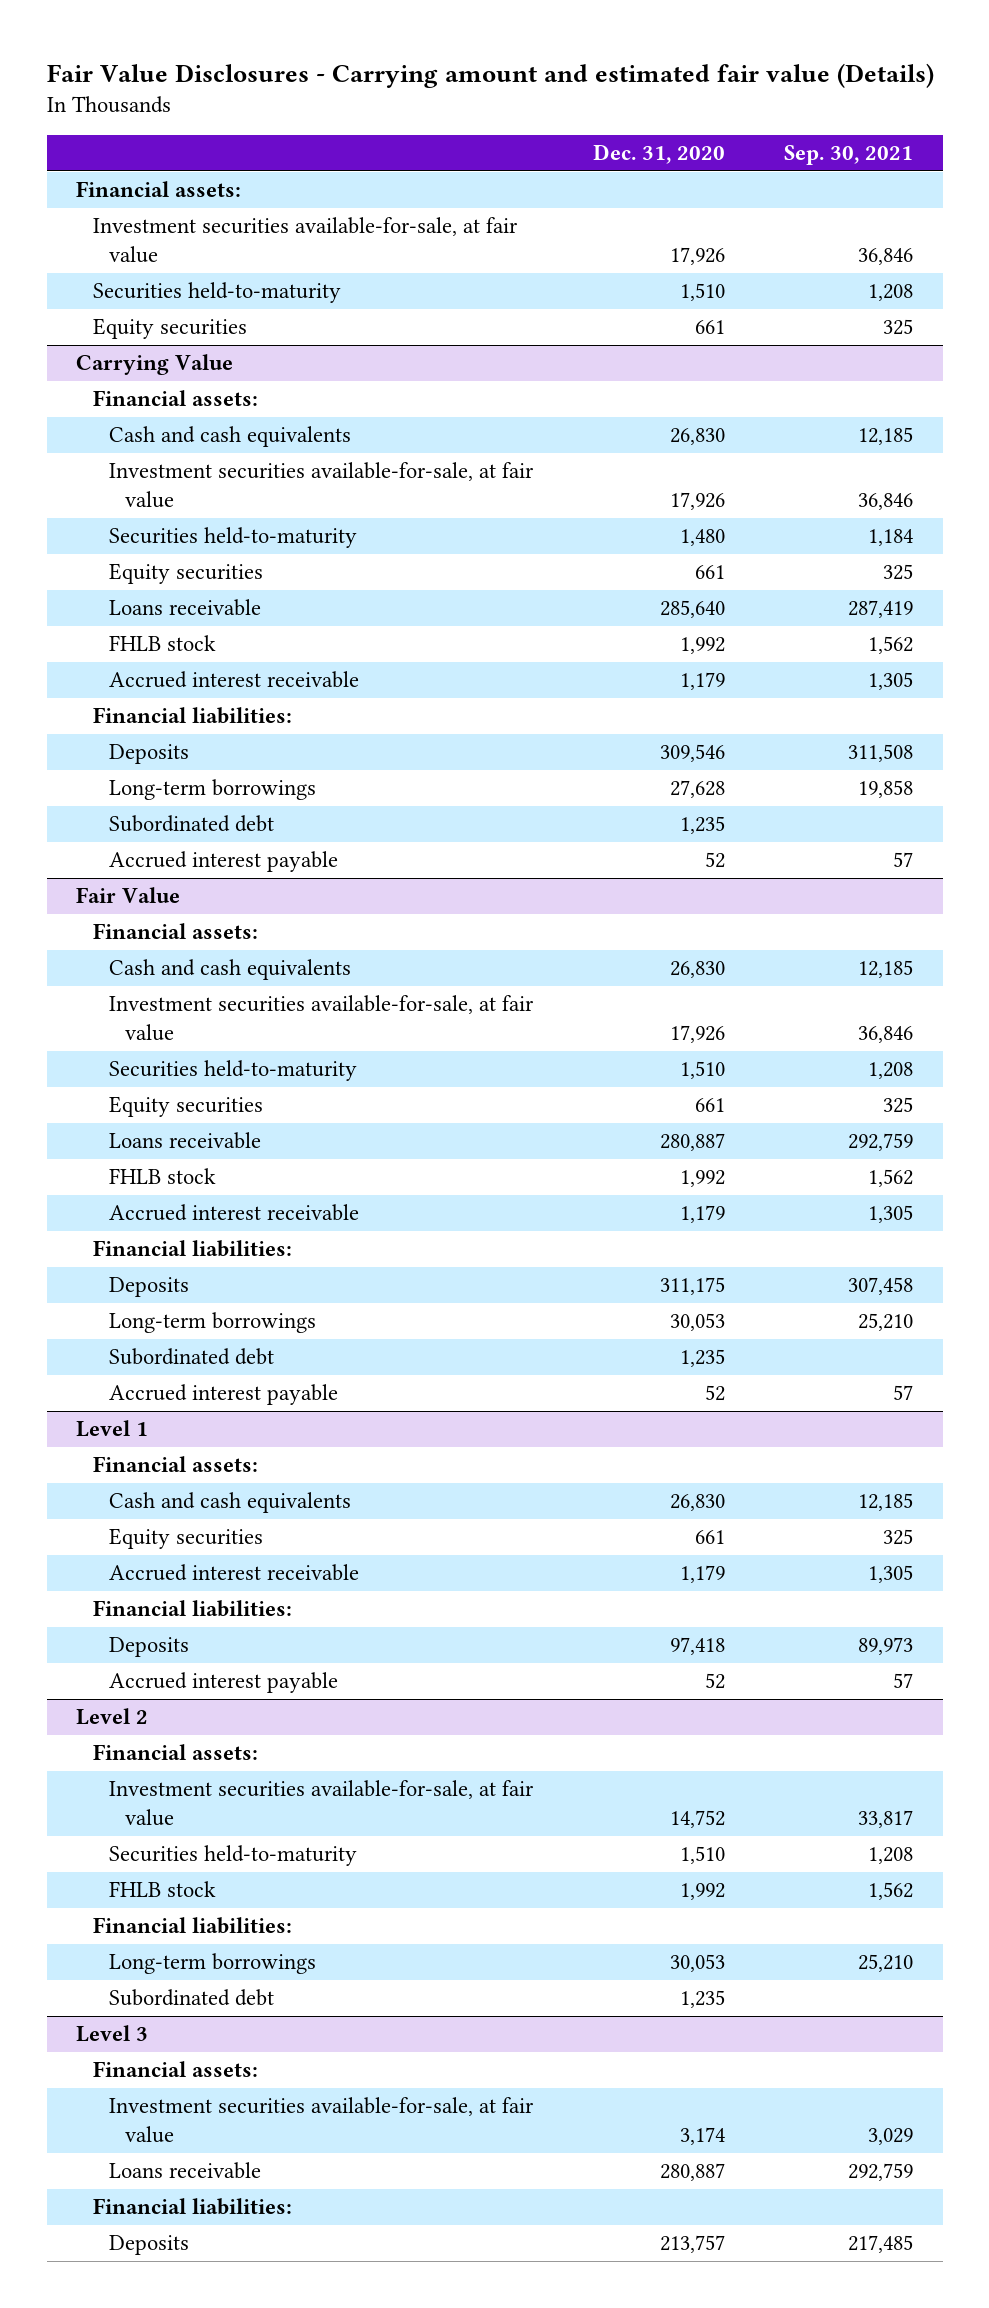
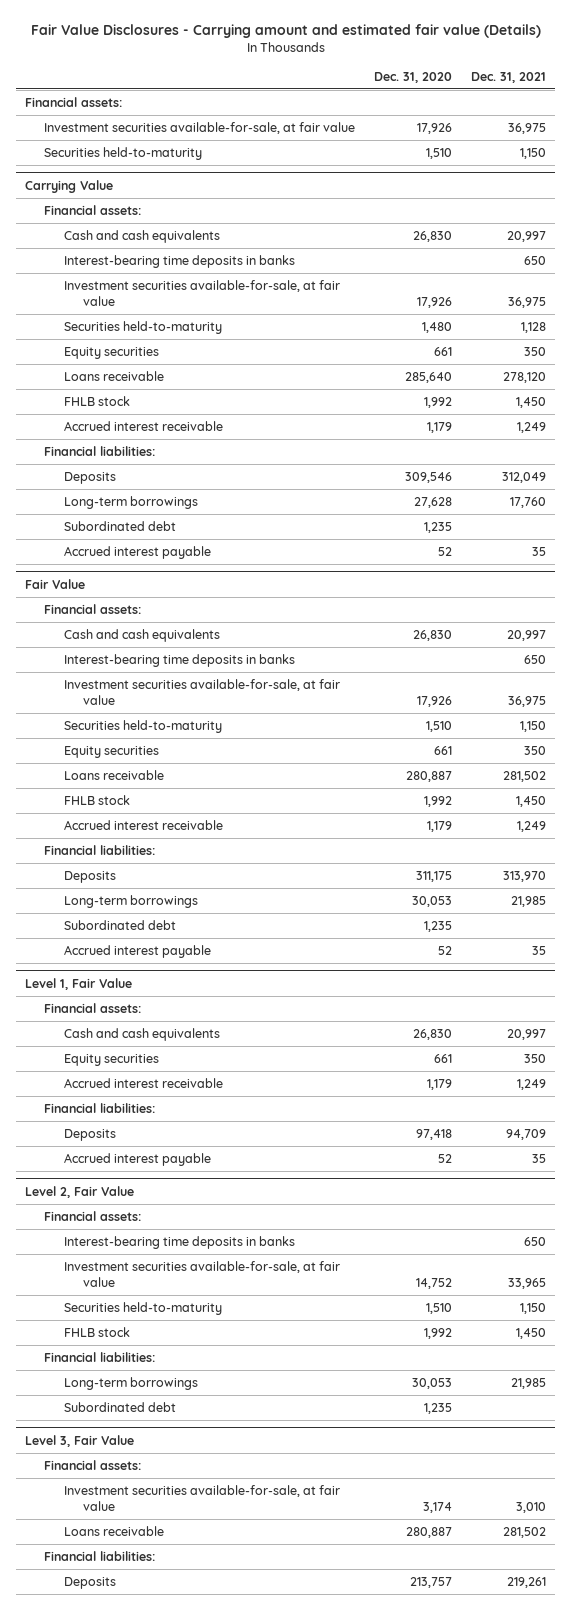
- | Dec. 31, 2020 | Sep. 30, 2021
+ | Dec. 31, 2020 | Dec. 31, 2021
- Equity securities | 661 | 325
@ Carrying Value
+ Interest-bearing time deposits in banks | | 650
@ Fair Value
+ Interest-bearing time deposits in banks | | 650
- Level 1
+ Level 1, Fair Value
- Level 2
+ Level 2, Fair Value
+ Interest-bearing time deposits in banks | | 650
- Level 3
+ Level 3, Fair Value

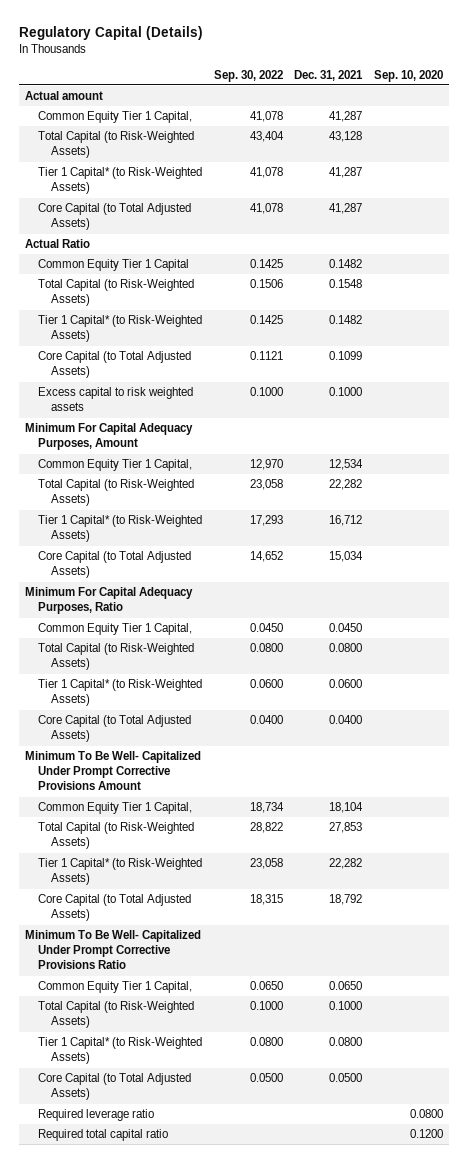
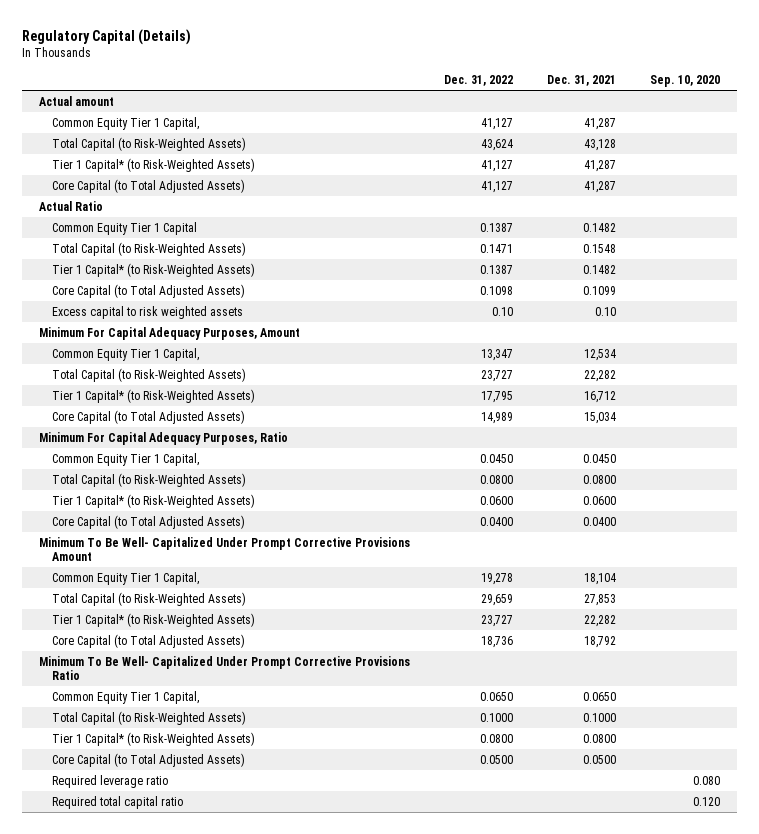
- | Sep. 30, 2022 | Dec. 31, 2021 | Sep. 10, 2020
+ | Dec. 31, 2022 | Dec. 31, 2021 | Sep. 10, 2020
- Excess capital to risk weighted assets | 0.1000 | 0.1000 |
+ Excess capital to risk weighted assets | 0.10 | 0.10 |
- Required leverage ratio | | | 0.0800
- Required total capital ratio | | | 0.1200
+ Required leverage ratio | | | 0.080
+ Required total capital ratio | | | 0.120

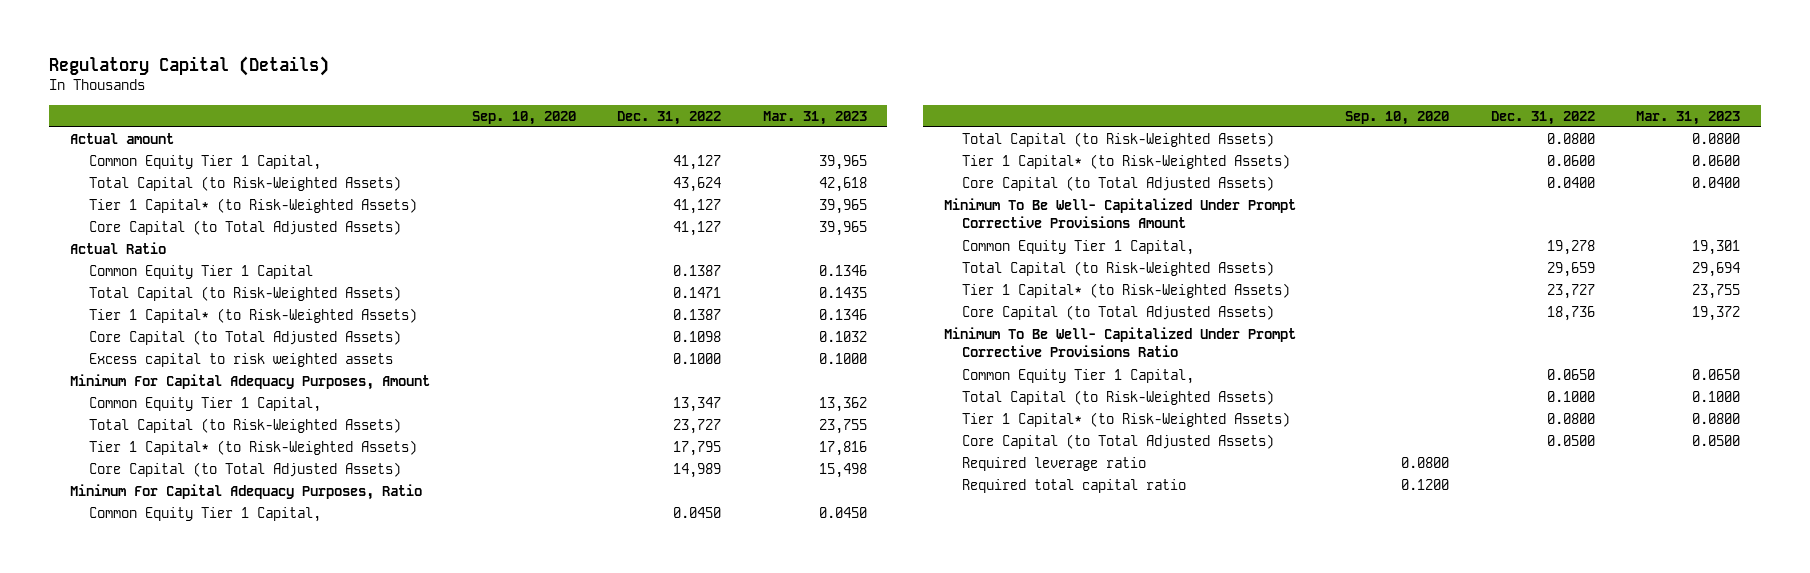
- | Dec. 31, 2022 | Dec. 31, 2021 | Sep. 10, 2020
+ | Sep. 10, 2020 | Dec. 31, 2022 | Mar. 31, 2023
- Excess capital to risk weighted assets | 0.10 | 0.10 |
+ Excess capital to risk weighted assets | | 0.1000 | 0.1000
- Required leverage ratio | | | 0.080
- Required total capital ratio | | | 0.120
+ Required leverage ratio | 0.0800 | |
+ Required total capital ratio | 0.1200 | |

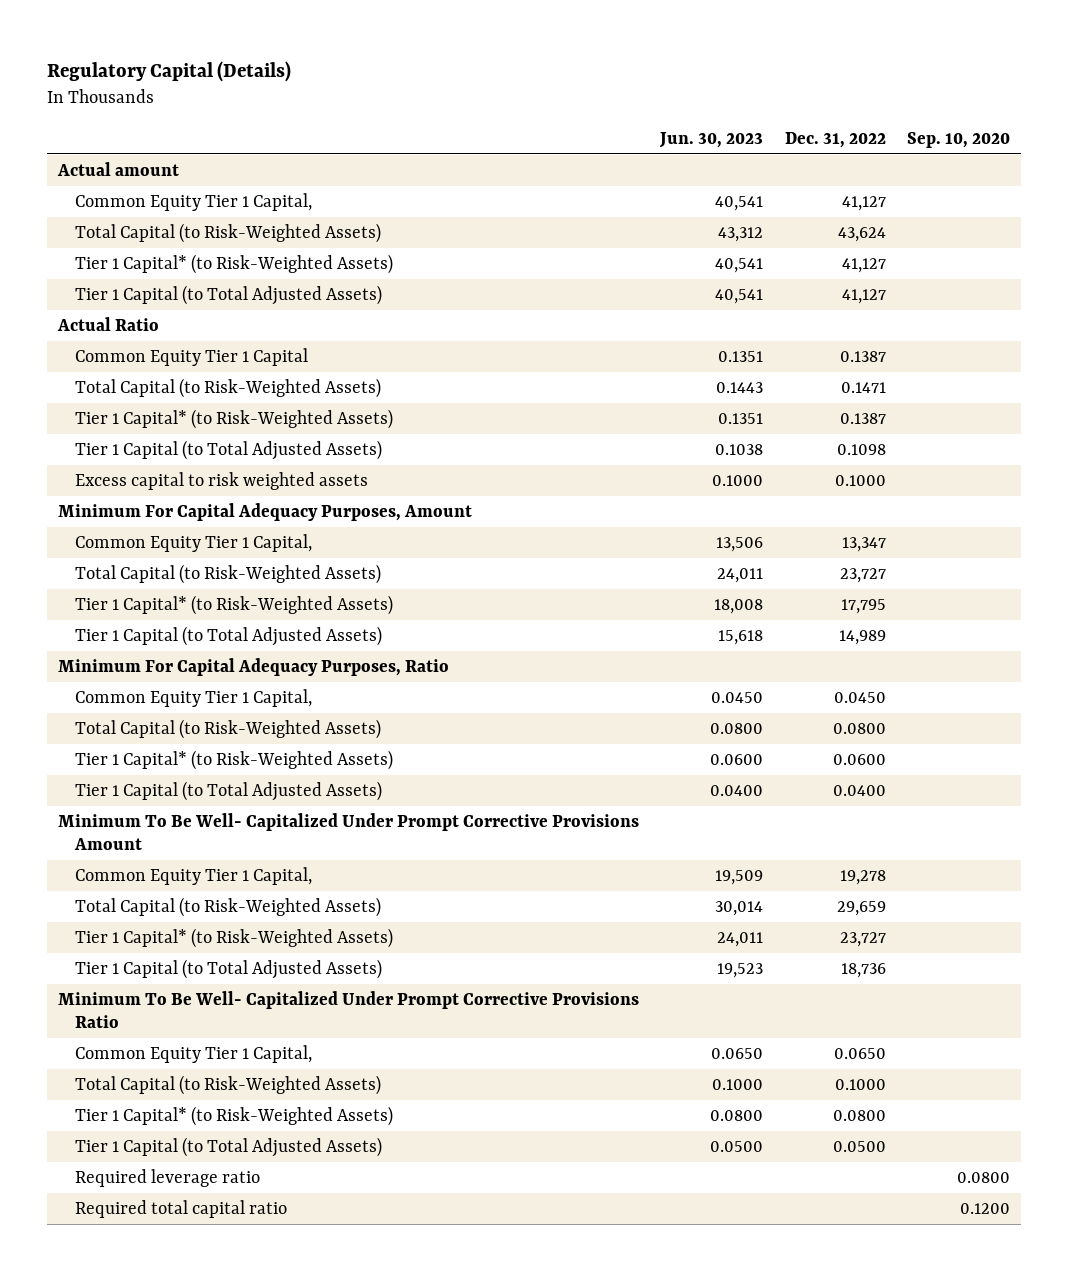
- | Sep. 10, 2020 | Dec. 31, 2022 | Mar. 31, 2023
+ | Jun. 30, 2023 | Dec. 31, 2022 | Sep. 10, 2020
- Core Capital (to Total Adjusted Assets) | | 41,127 | 39,965
+ Tier 1 Capital (to Total Adjusted Assets) | 40,541 | 41,127 |
- Core Capital (to Total Adjusted Assets) | | 0.1098 | 0.1032
+ Tier 1 Capital (to Total Adjusted Assets) | 0.1038 | 0.1098 |
- Core Capital (to Total Adjusted Assets) | | 14,989 | 15,498
+ Tier 1 Capital (to Total Adjusted Assets) | 15,618 | 14,989 |
- Core Capital (to Total Adjusted Assets) | | 0.0400 | 0.0400
+ Tier 1 Capital (to Total Adjusted Assets) | 0.0400 | 0.0400 |
- Core Capital (to Total Adjusted Assets) | | 18,736 | 19,372
+ Tier 1 Capital (to Total Adjusted Assets) | 19,523 | 18,736 |
- Core Capital (to Total Adjusted Assets) | | 0.0500 | 0.0500
+ Tier 1 Capital (to Total Adjusted Assets) | 0.0500 | 0.0500 |

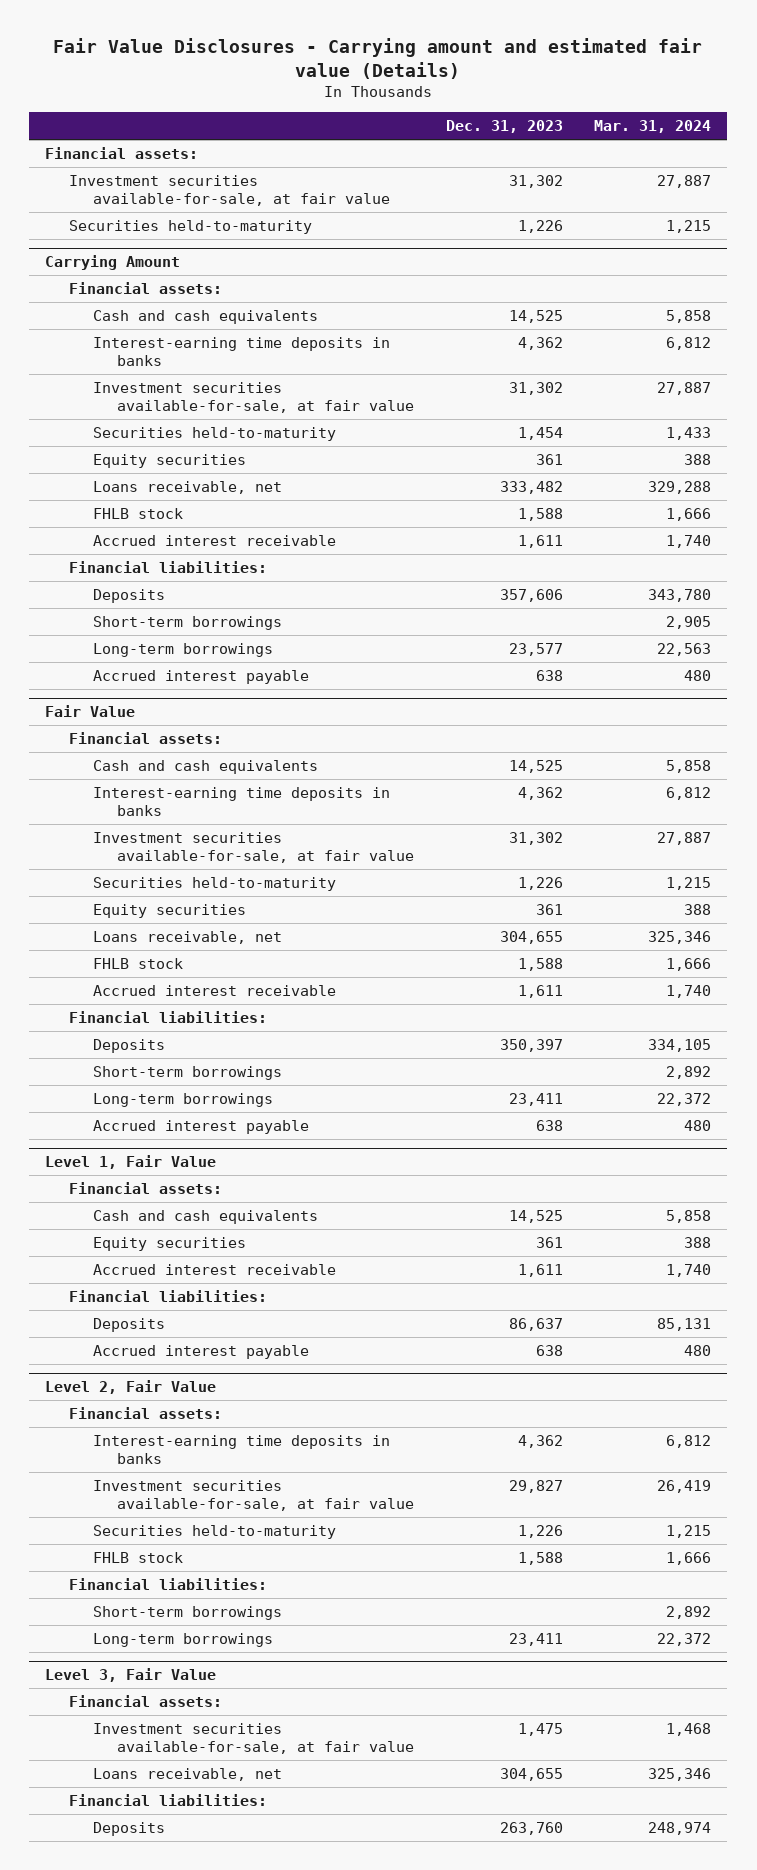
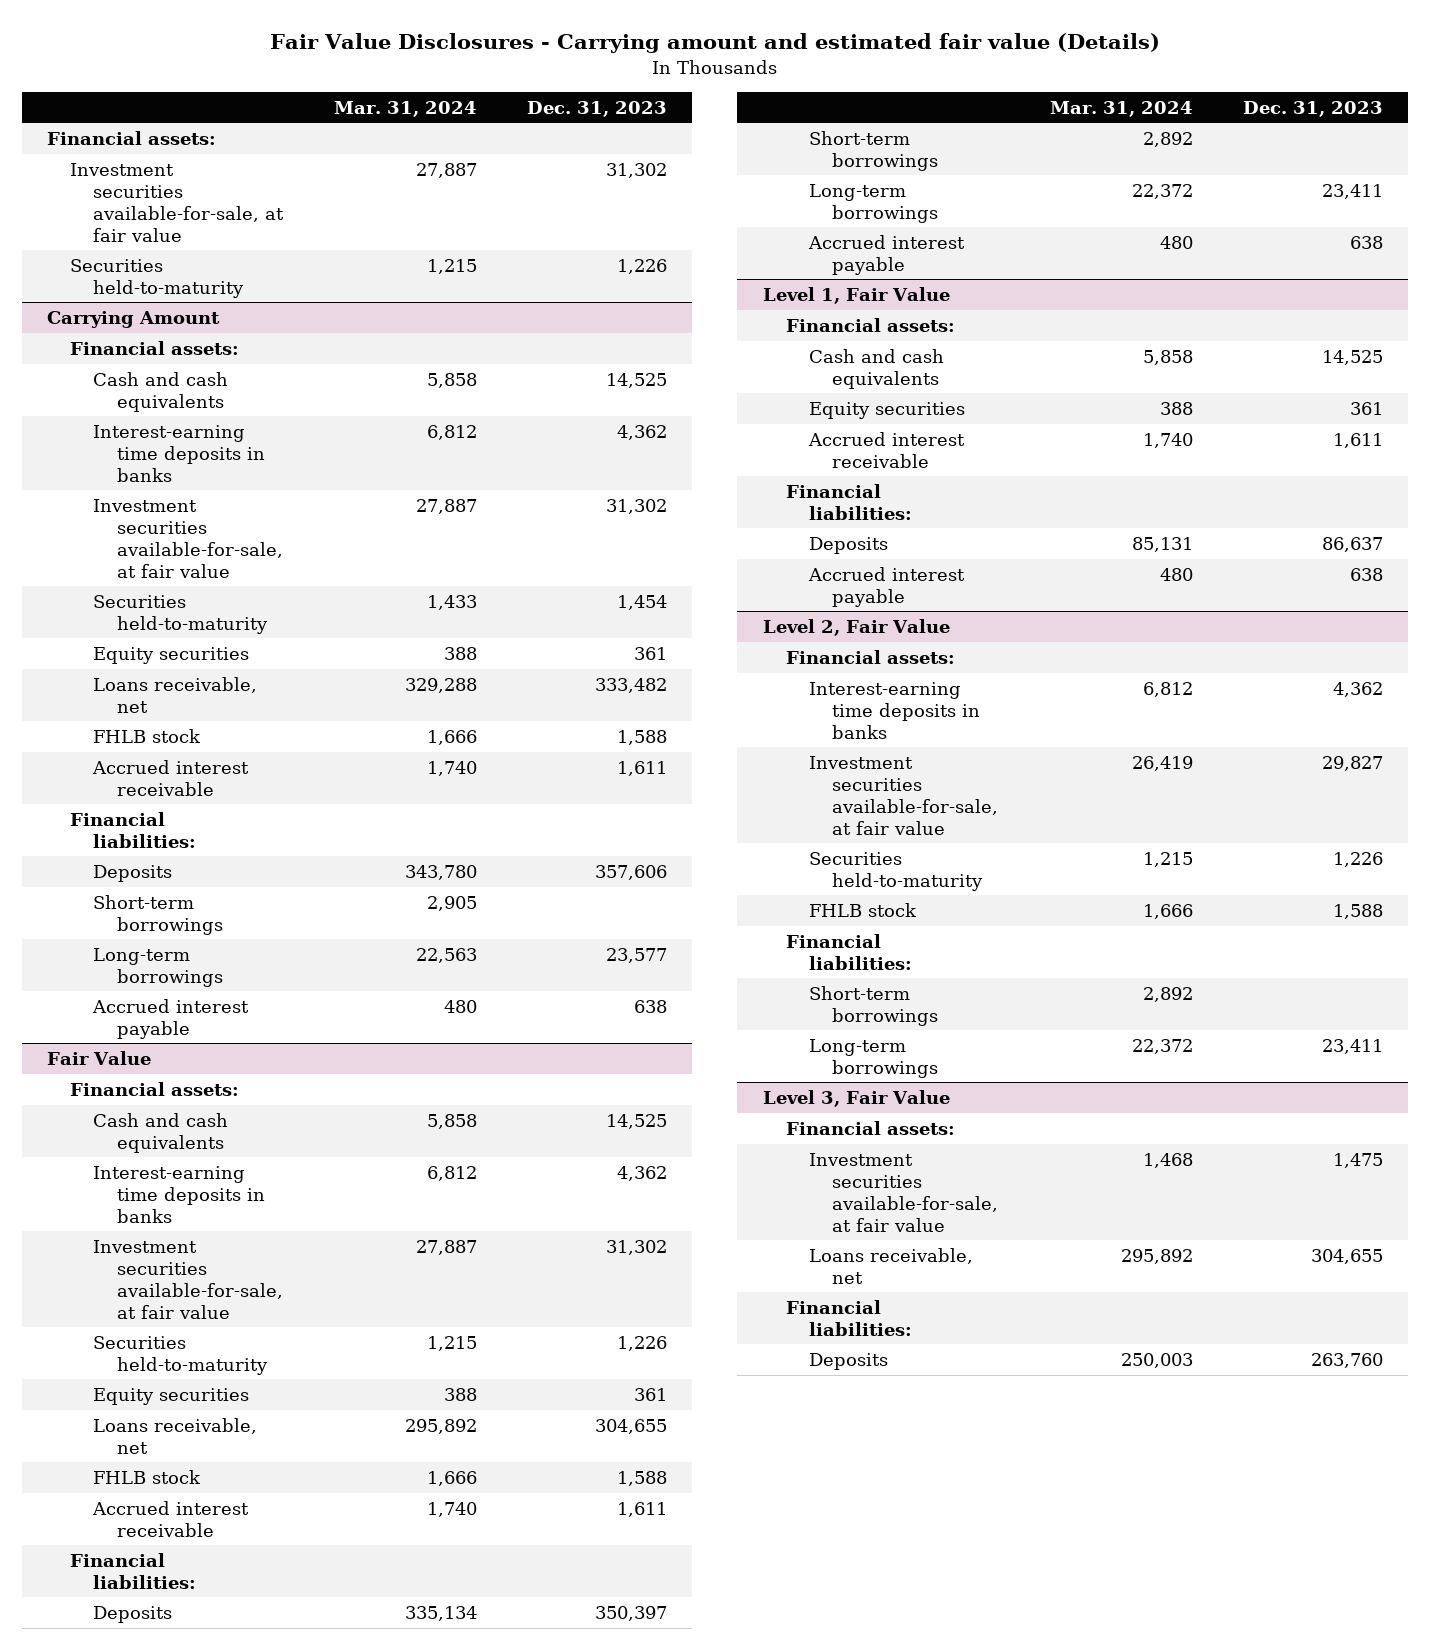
- | Dec. 31, 2023 | Mar. 31, 2024
+ | Mar. 31, 2024 | Dec. 31, 2023
@ Fair Value
- Loans receivable, net | 304,655 | 325,346
+ Loans receivable, net | 295,892 | 304,655
- Deposits | 350,397 | 334,105
+ Deposits | 335,134 | 350,397
@ Level 3, Fair Value
- Loans receivable, net | 304,655 | 325,346
+ Loans receivable, net | 295,892 | 304,655
- Deposits | 263,760 | 248,974
+ Deposits | 250,003 | 263,760

